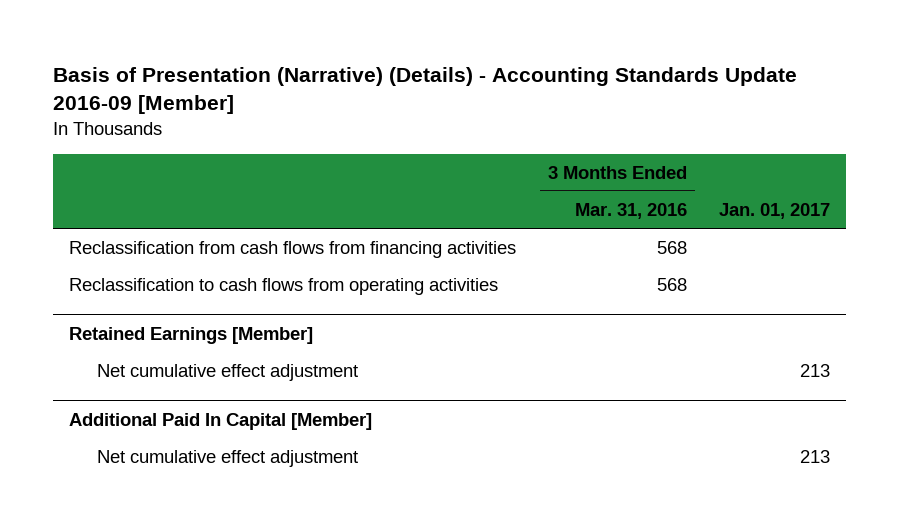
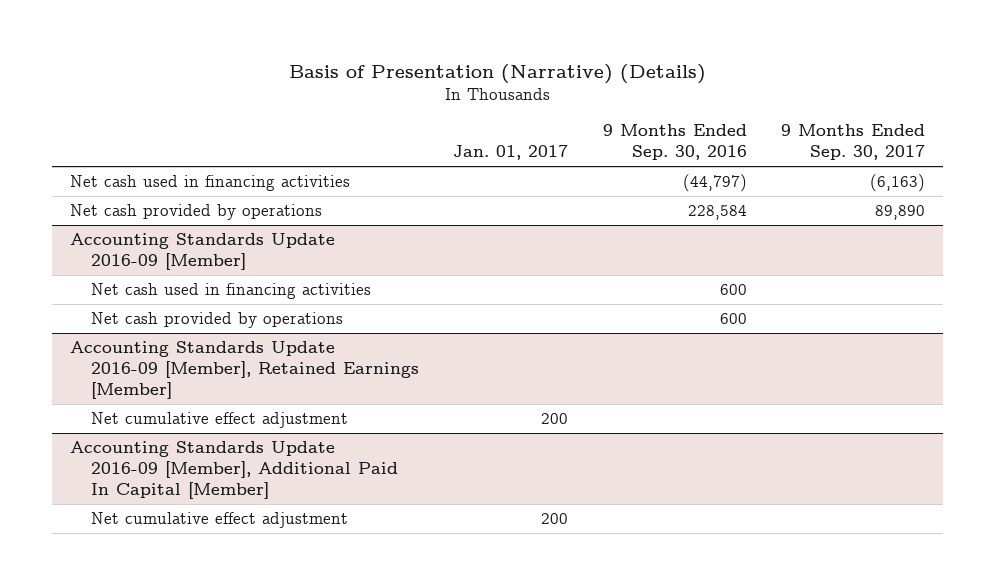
- Basis of Presentation (Narrative) (Details) - Accounting Standards Update 2016-09 [Member]
+ Basis of Presentation (Narrative) (Details)
- | 3 Months Ended Mar. 31, 2016 | Jan. 01, 2017
+ | Jan. 01, 2017 | 9 Months Ended Sep. 30, 2016 | 9 Months Ended Sep. 30, 2017
- Reclassification from cash flows from financing activities | 568 |
- Reclassification to cash flows from operating activities | 568 |
- Retained Earnings [Member]
- Net cumulative effect adjustment | | 213
- Additional Paid In Capital [Member]
- Net cumulative effect adjustment | | 213
+ Net cash used in financing activities | | (44,797) | (6,163)
+ Net cash provided by operations | | 228,584 | 89,890
+ Accounting Standards Update 2016-09 [Member]
+ Net cash used in financing activities | | 600 |
+ Net cash provided by operations | | 600 |
+ Accounting Standards Update 2016-09 [Member], Retained Earnings [Member]
+ Net cumulative effect adjustment | 200 | |
+ Accounting Standards Update 2016-09 [Member], Additional Paid In Capital [Member]
+ Net cumulative effect adjustment | 200 | |

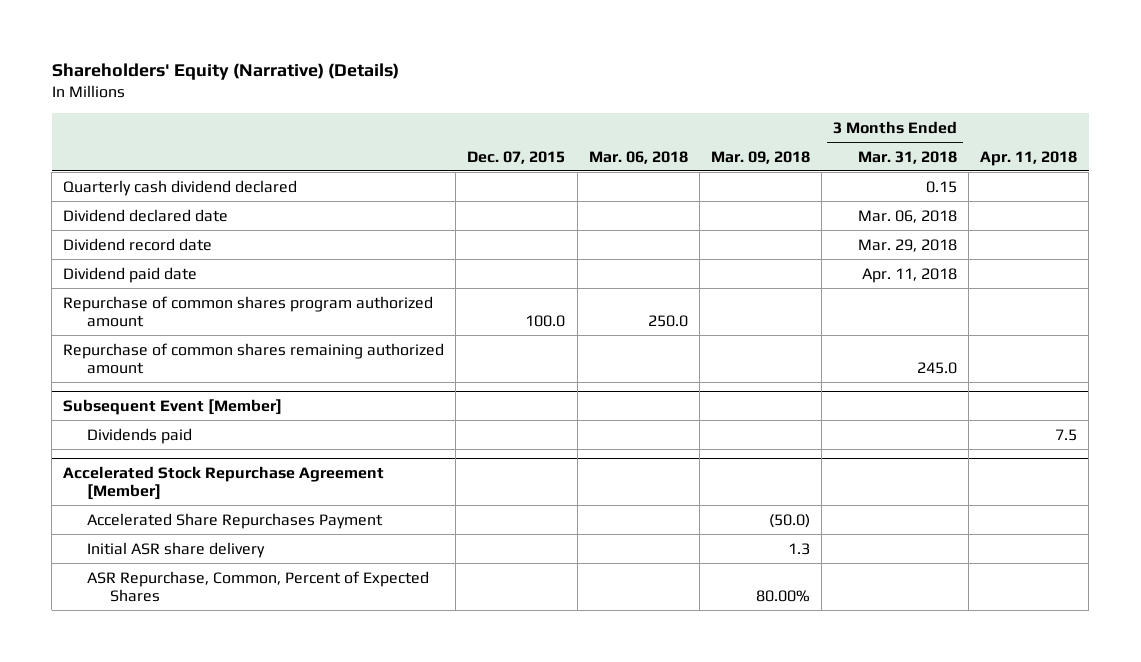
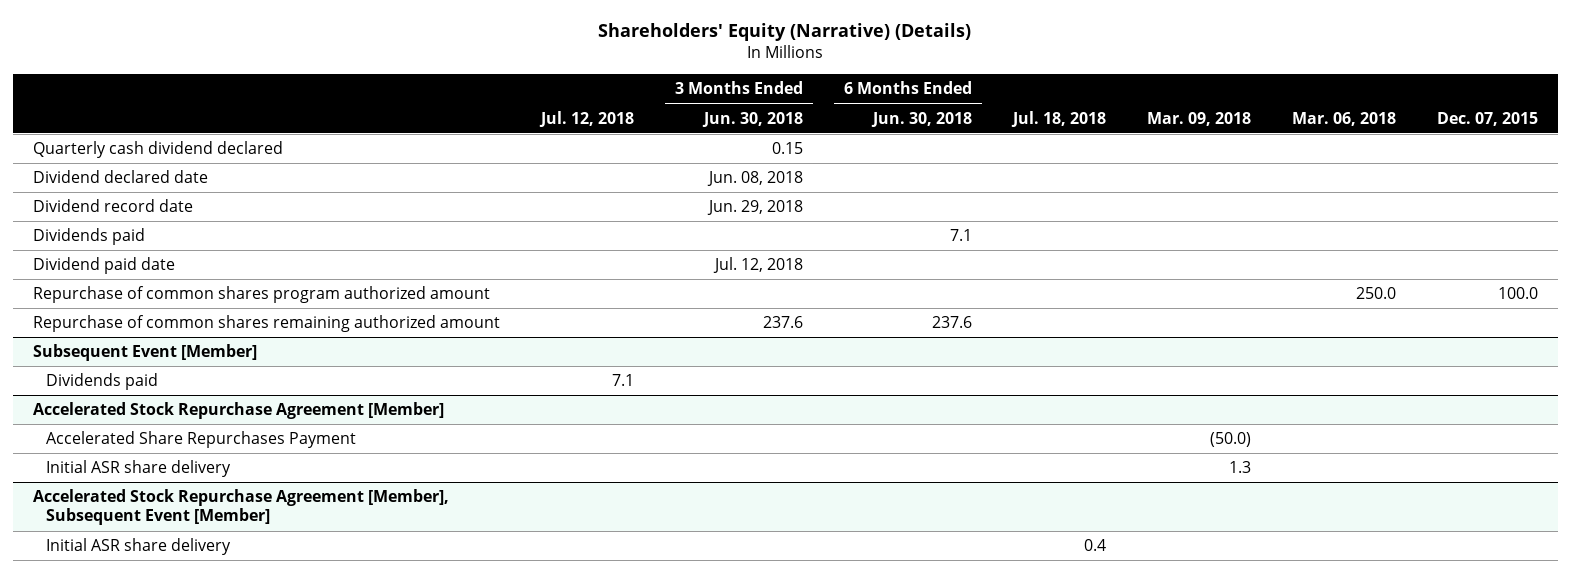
- | Dec. 07, 2015 | Mar. 06, 2018 | Mar. 09, 2018 | 3 Months Ended Mar. 31, 2018 | Apr. 11, 2018
+ | Jul. 12, 2018 | 3 Months Ended Jun. 30, 2018 | 6 Months Ended Jun. 30, 2018 | Jul. 18, 2018 | Mar. 09, 2018 | Mar. 06, 2018 | Dec. 07, 2015
+ Dividends paid | | | 7.1 | | | |
@ Accelerated Stock Repurchase Agreement [Member]
- ASR Repurchase, Common, Percent of Expected Shares | | | 80.00% | |
+ Accelerated Stock Repurchase Agreement [Member], Subsequent Event [Member]
+ Initial ASR share delivery | | | | 0.4 | | |

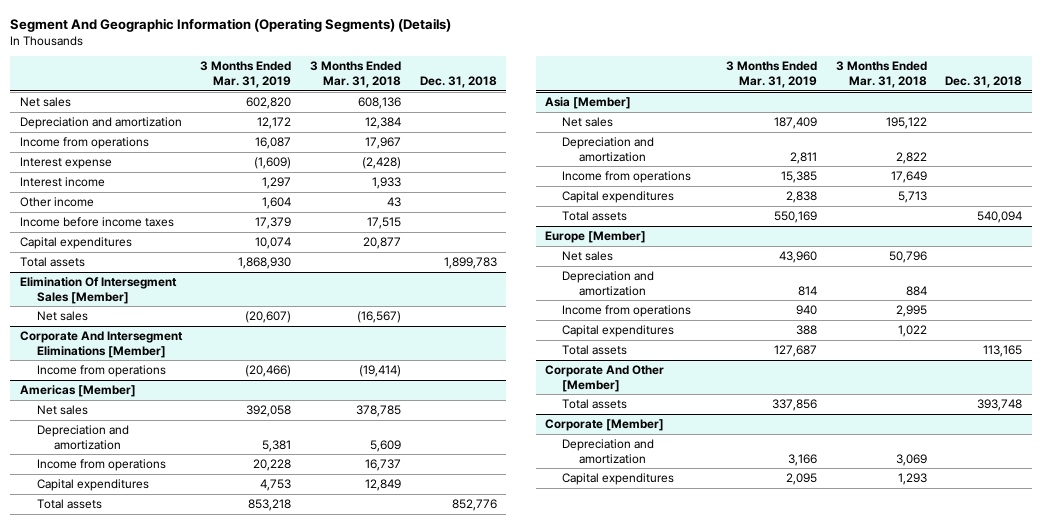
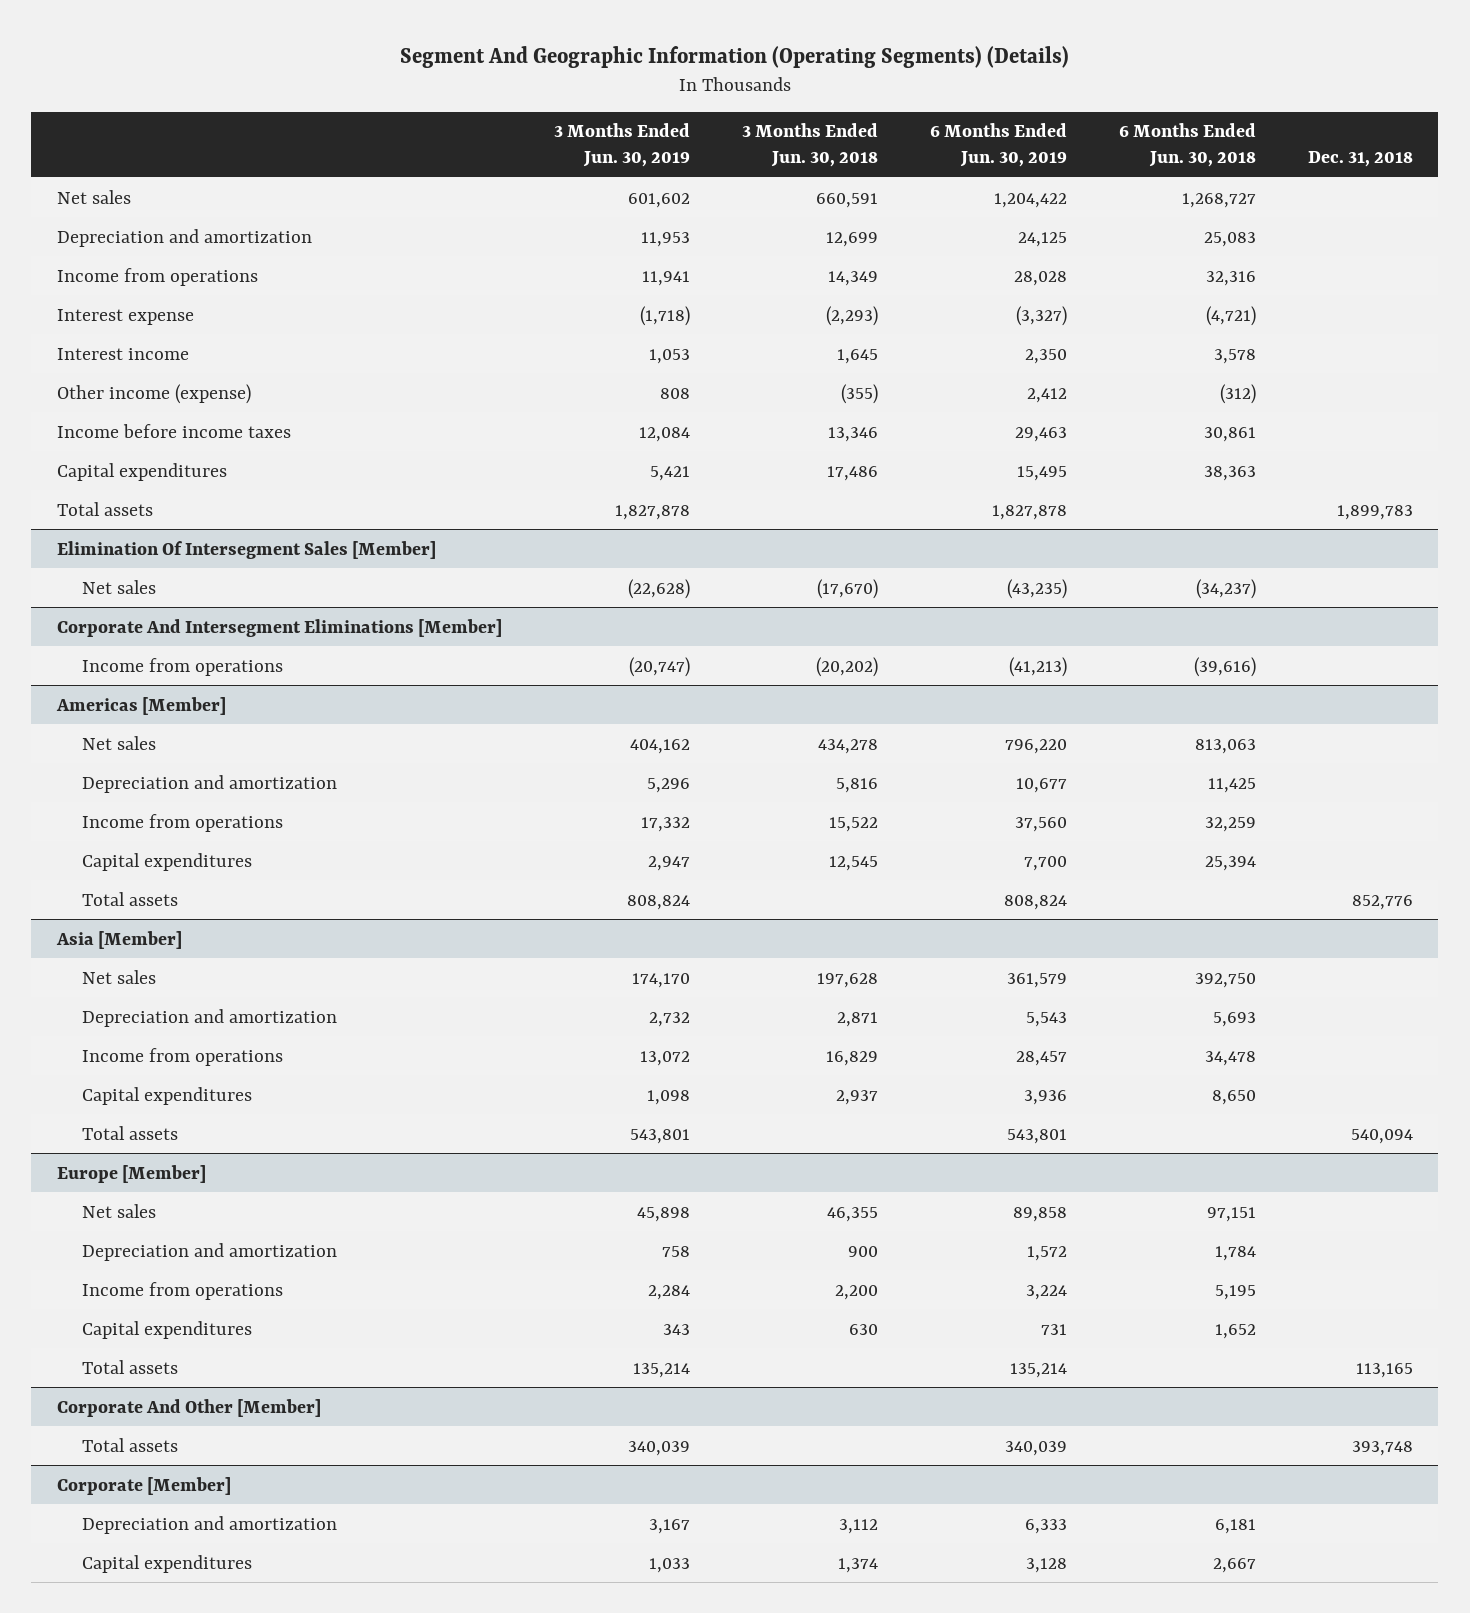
- | 3 Months Ended Mar. 31, 2019 | 3 Months Ended Mar. 31, 2018 | Dec. 31, 2018
+ | 3 Months Ended Jun. 30, 2019 | 3 Months Ended Jun. 30, 2018 | 6 Months Ended Jun. 30, 2019 | 6 Months Ended Jun. 30, 2018 | Dec. 31, 2018
- Other income | 1,604 | 43 |
+ Other income (expense) | 808 | (355) | 2,412 | (312) |

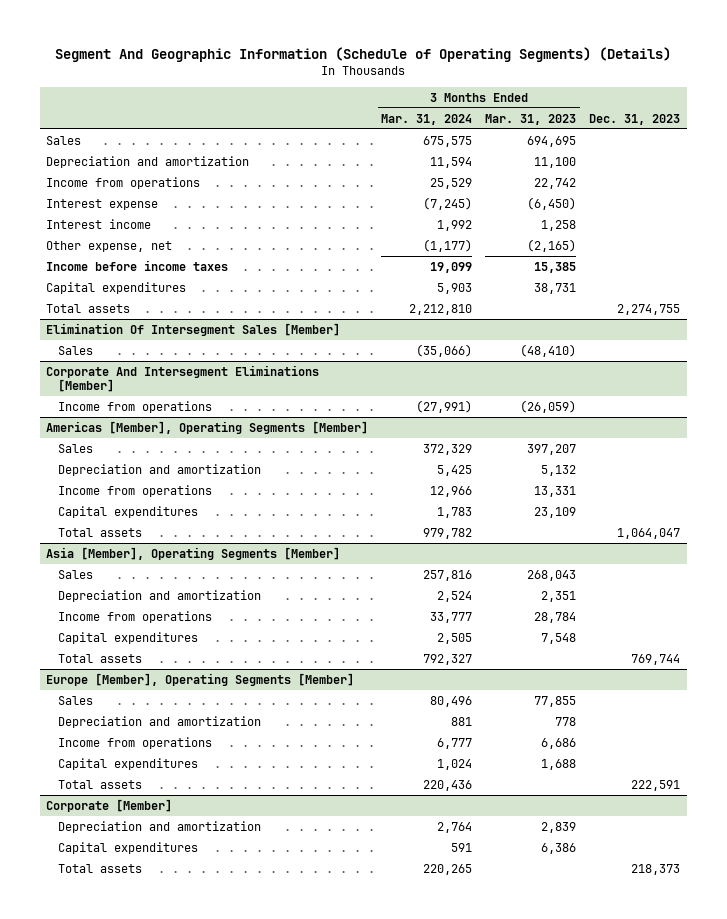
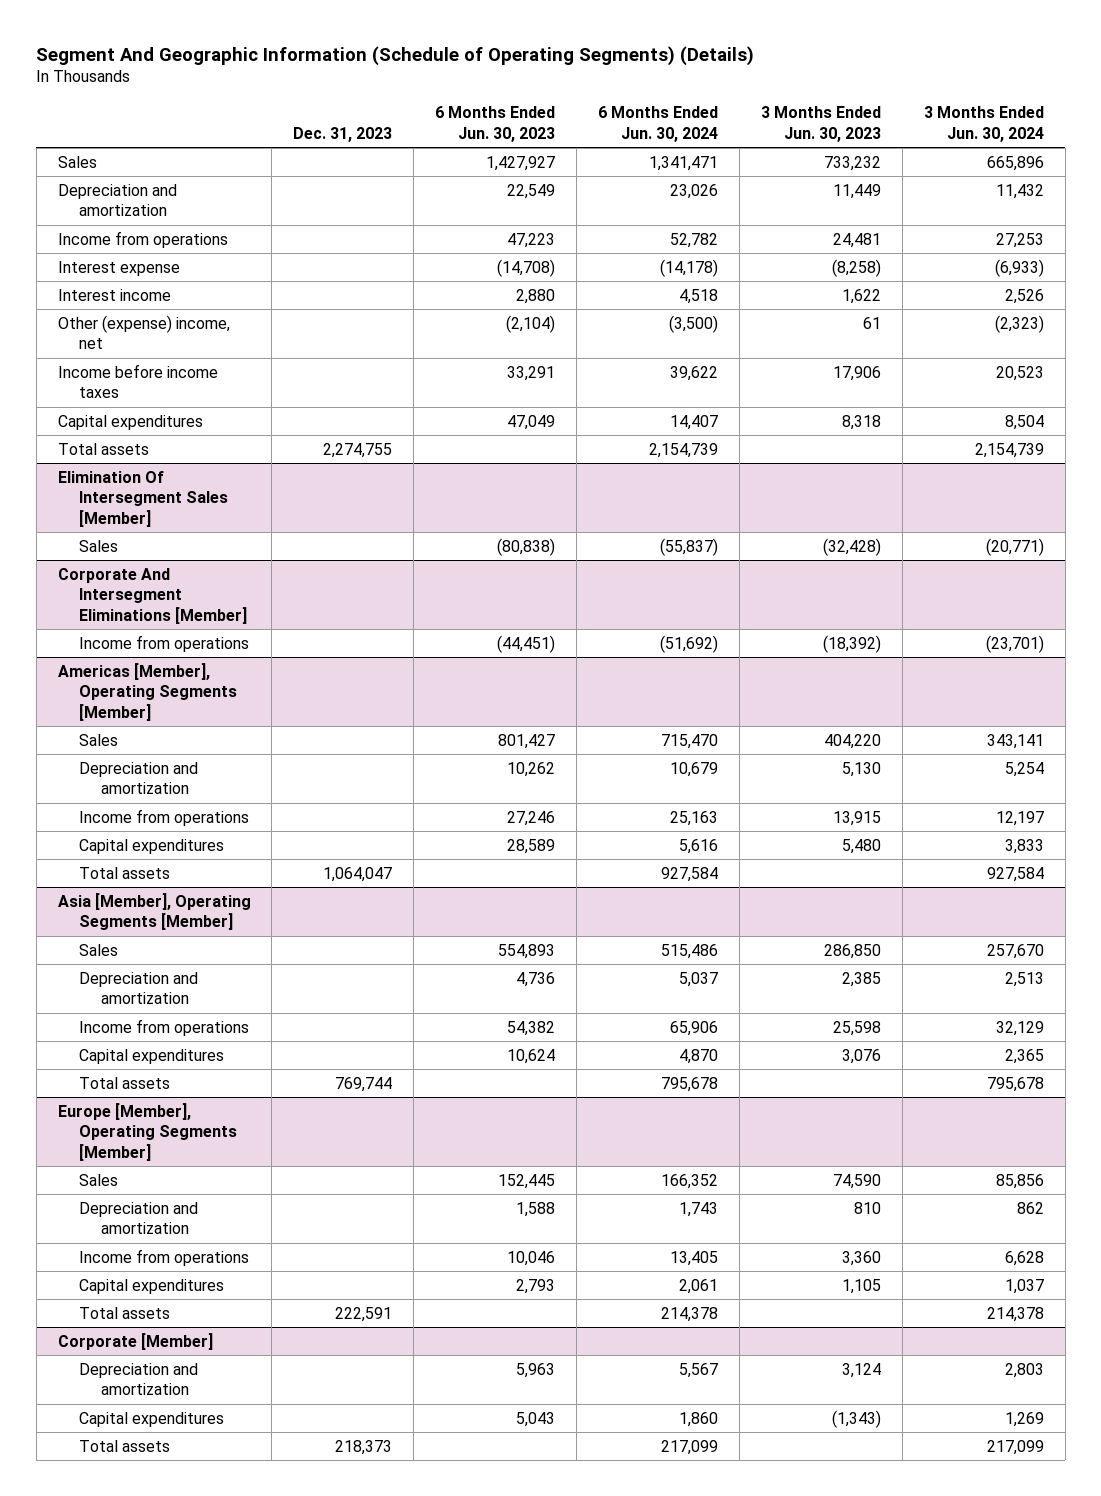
- | 3 Months Ended Mar. 31, 2024 | 3 Months Ended Mar. 31, 2023 | Dec. 31, 2023
+ | Dec. 31, 2023 | 6 Months Ended Jun. 30, 2023 | 6 Months Ended Jun. 30, 2024 | 3 Months Ended Jun. 30, 2023 | 3 Months Ended Jun. 30, 2024
- Other expense, net | (1,177) | (2,165) |
+ Other (expense) income, net | | (2,104) | (3,500) | 61 | (2,323)

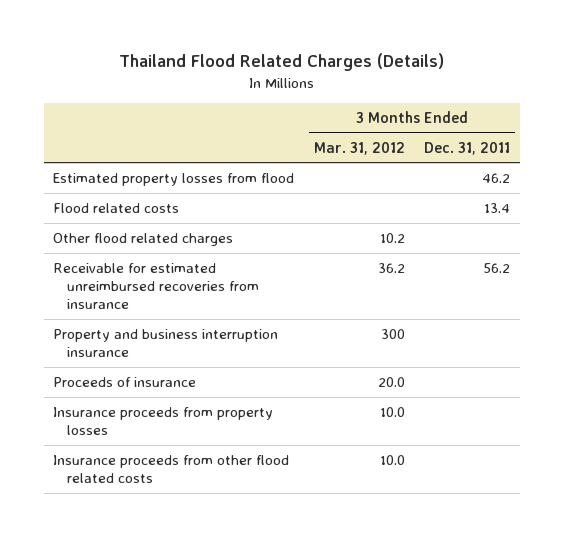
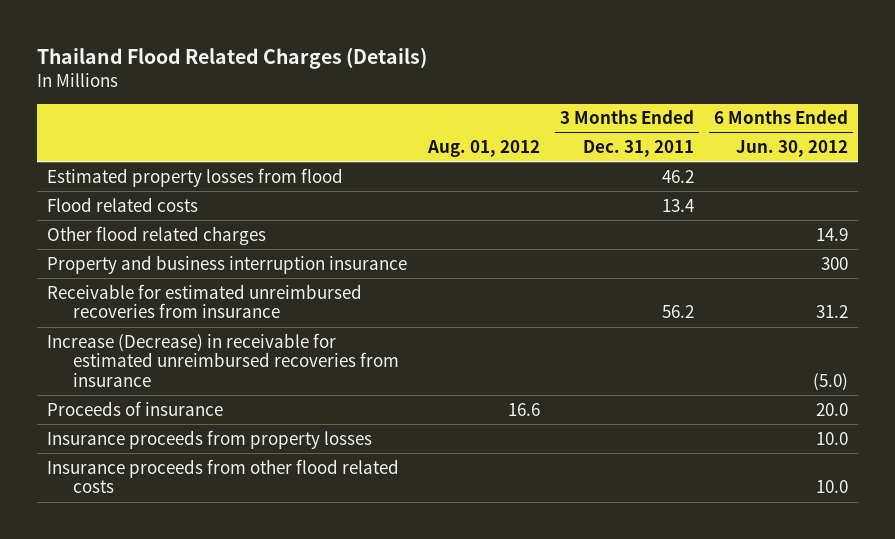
- | 3 Months Ended Mar. 31, 2012 | 3 Months Ended Dec. 31, 2011
+ | Aug. 01, 2012 | 3 Months Ended Dec. 31, 2011 | 6 Months Ended Jun. 30, 2012
moved down: Receivable for estimated unreimbursed recoveries from insurance | | 56.2 | 31.2
+ Increase (Decrease) in receivable for estimated unreimbursed recoveries from insurance | | | (5.0)

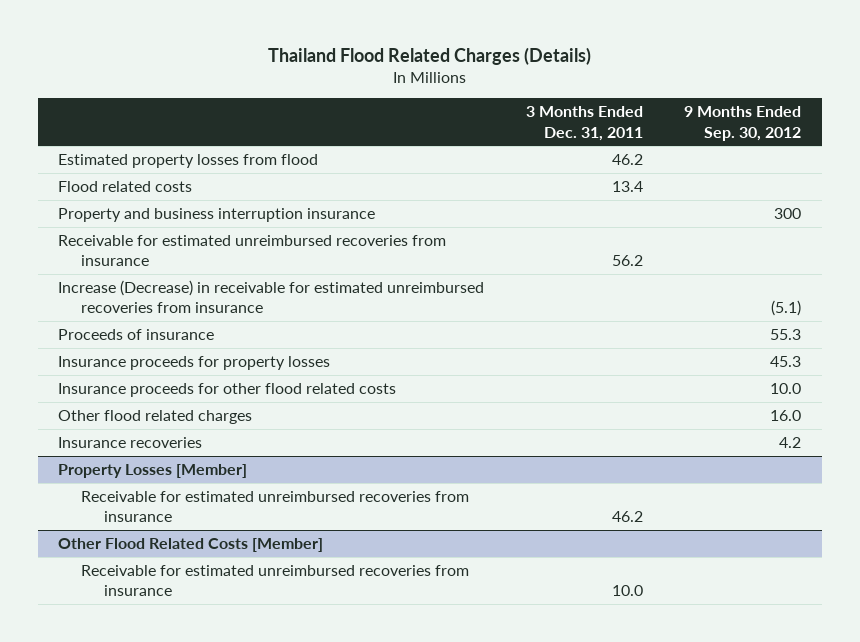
- | Aug. 01, 2012 | 3 Months Ended Dec. 31, 2011 | 6 Months Ended Jun. 30, 2012
+ | 3 Months Ended Dec. 31, 2011 | 9 Months Ended Sep. 30, 2012
- Insurance proceeds from property losses | | | 10.0
- Insurance proceeds from other flood related costs | | | 10.0
+ Insurance proceeds for property losses | | 45.3
+ Insurance proceeds for other flood related costs | | 10.0
moved down: Other flood related charges | | 16.0
+ Insurance recoveries | | 4.2
+ Property Losses [Member]
+ Receivable for estimated unreimbursed recoveries from insurance | 46.2 |
+ Other Flood Related Costs [Member]
+ Receivable for estimated unreimbursed recoveries from insurance | 10.0 |

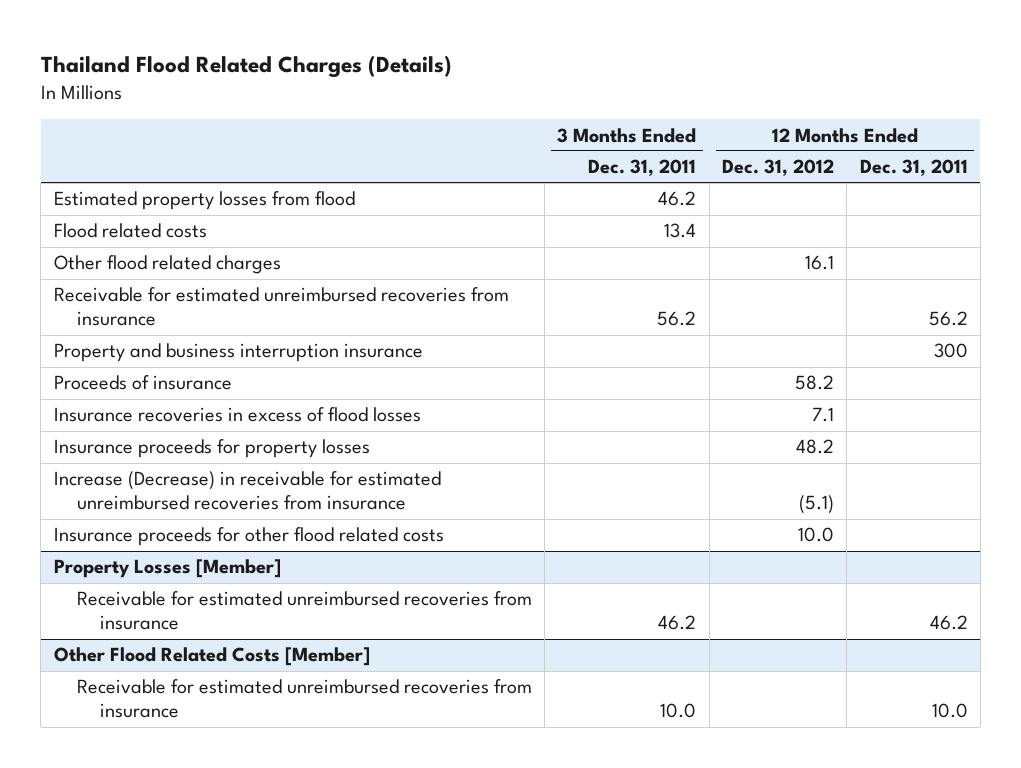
- | 3 Months Ended Dec. 31, 2011 | 9 Months Ended Sep. 30, 2012
+ | 3 Months Ended Dec. 31, 2011 | 12 Months Ended Dec. 31, 2012 | 12 Months Ended Dec. 31, 2011
moved up: Other flood related charges | | 16.1 |
moved down: Property and business interruption insurance | | | 300
+ Insurance recoveries in excess of flood losses | | 7.1 |
moved down: Increase (Decrease) in receivable for estimated unreimbursed recoveries from insurance | | (5.1) |
- Insurance recoveries | | 4.2

